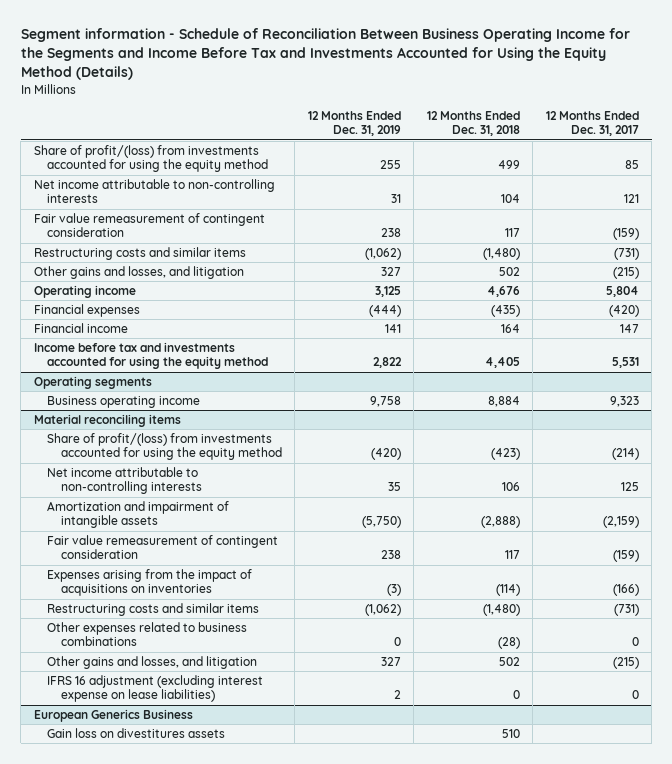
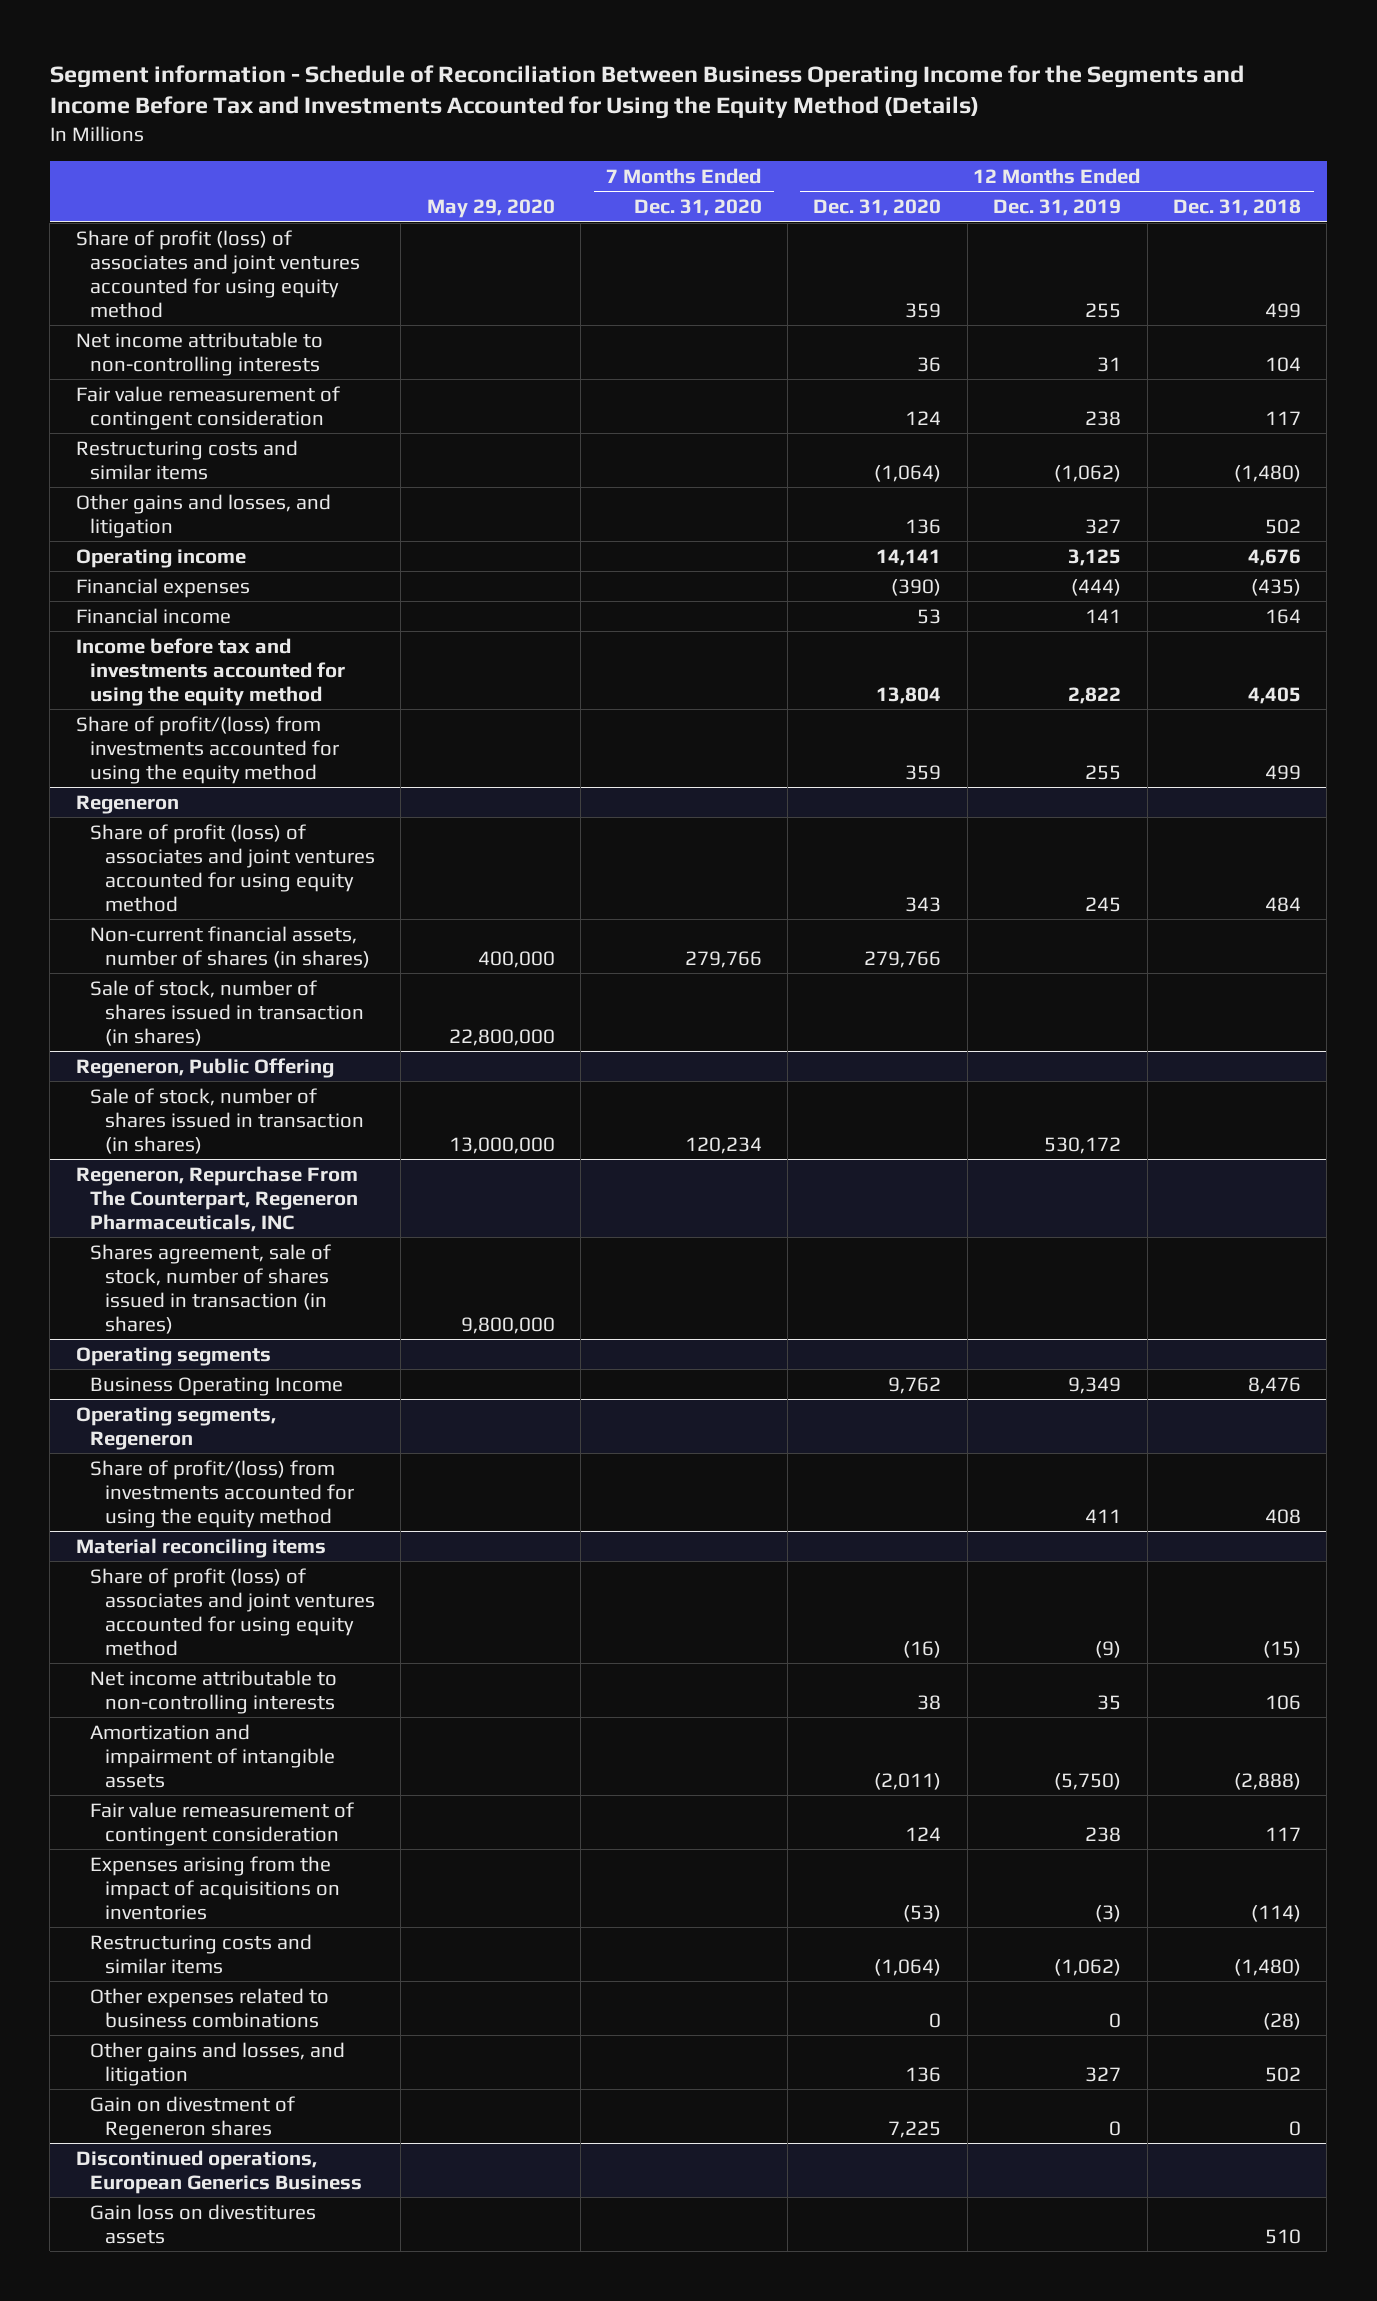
- | 12 Months Ended Dec. 31, 2019 | 12 Months Ended Dec. 31, 2018 | 12 Months Ended Dec. 31, 2017
+ | May 29, 2020 | 7 Months Ended Dec. 31, 2020 | 12 Months Ended Dec. 31, 2020 | 12 Months Ended Dec. 31, 2019 | 12 Months Ended Dec. 31, 2018
+ Share of profit (loss) of associates and joint ventures accounted for using equity method | | | 359 | 255 | 499
moved down: Share of profit/(loss) from investments accounted for using the equity method | | | 359 | 255 | 499
+ Regeneron
+ Share of profit (loss) of associates and joint ventures accounted for using equity method | | | 343 | 245 | 484
+ Non-current financial assets, number of shares (in shares) | 400,000 | 279,766 | 279,766 | |
+ Sale of stock, number of shares issued in transaction (in shares) | 22,800,000 | | | |
+ Regeneron, Public Offering
+ Sale of stock, number of shares issued in transaction (in shares) | 13,000,000 | 120,234 | | 530,172 |
+ Regeneron, Repurchase From The Counterpart, Regeneron Pharmaceuticals, INC
+ Shares agreement, sale of stock, number of shares issued in transaction (in shares) | 9,800,000 | | | |
@ Operating segments
- Business operating income | 9,758 | 8,884 | 9,323
+ Business Operating Income | | | 9,762 | 9,349 | 8,476
+ Operating segments, Regeneron
+ Share of profit/(loss) from investments accounted for using the equity method | | | | 411 | 408
@ Material reconciling items
- Share of profit/(loss) from investments accounted for using the equity method | (420) | (423) | (214)
+ Share of profit (loss) of associates and joint ventures accounted for using equity method | | | (16) | (9) | (15)
- IFRS 16 adjustment (excluding interest expense on lease liabilities) | 2 | 0 | 0
- European Generics Business
@ Material reconciling items
+ Gain on divestment of Regeneron shares | | | 7,225 | 0 | 0
+ Discontinued operations, European Generics Business

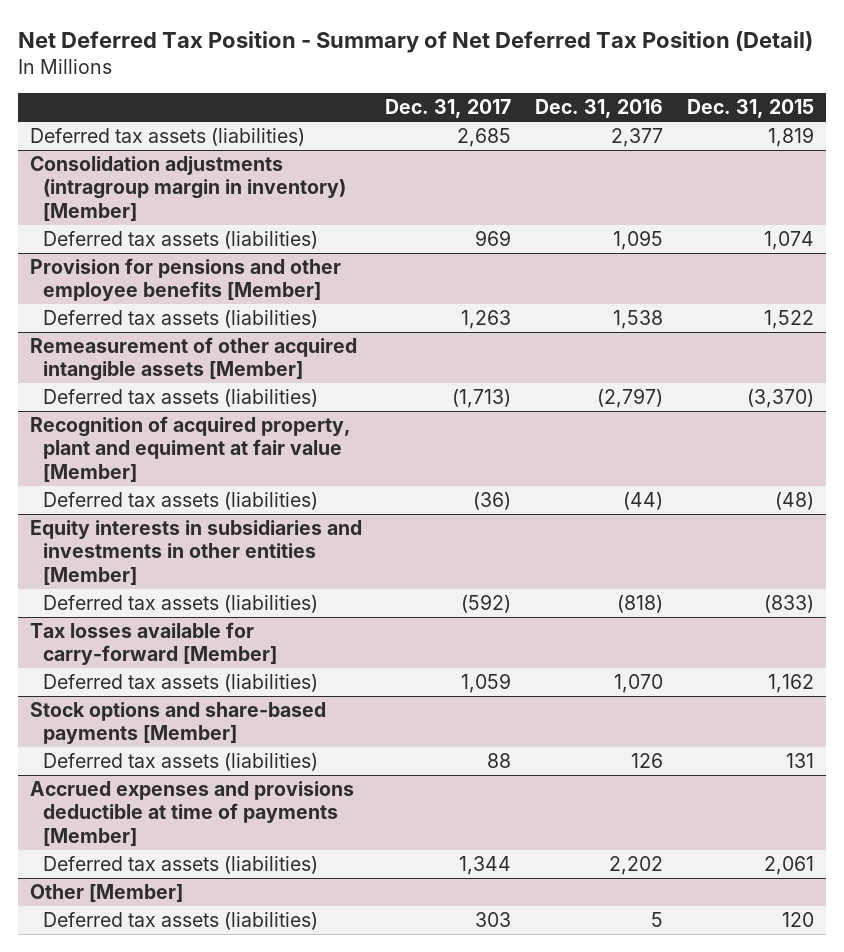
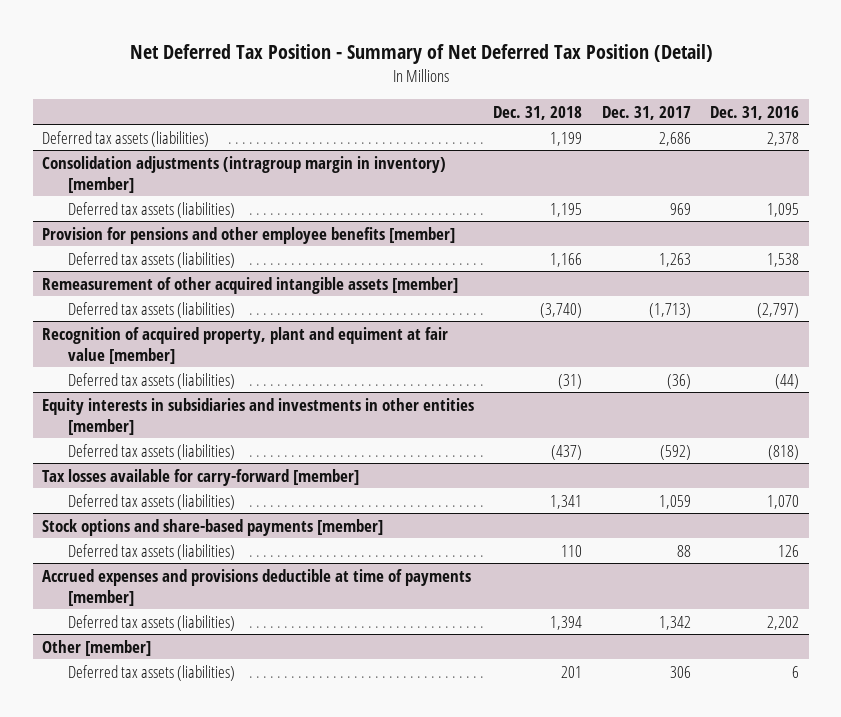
- | Dec. 31, 2017 | Dec. 31, 2016 | Dec. 31, 2015
+ | Dec. 31, 2018 | Dec. 31, 2017 | Dec. 31, 2016
- Deferred tax assets (liabilities) | 2,685 | 2,377 | 1,819
- Consolidation adjustments (intragroup margin in inventory) [Member]
+ Deferred tax assets (liabilities) | 1,199 | 2,686 | 2,378
+ Consolidation adjustments (intragroup margin in inventory) [member]
- Provision for pensions and other employee benefits [Member]
+ Provision for pensions and other employee benefits [member]
- Remeasurement of other acquired intangible assets [Member]
+ Remeasurement of other acquired intangible assets [member]
- Recognition of acquired property, plant and equiment at fair value [Member]
+ Recognition of acquired property, plant and equiment at fair value [member]
- Equity interests in subsidiaries and investments in other entities [Member]
+ Equity interests in subsidiaries and investments in other entities [member]
- Tax losses available for carry-forward [Member]
+ Tax losses available for carry-forward [member]
- Stock options and share-based payments [Member]
+ Stock options and share-based payments [member]
- Accrued expenses and provisions deductible at time of payments [Member]
- Deferred tax assets (liabilities) | 1,344 | 2,202 | 2,061
- Other [Member]
- Deferred tax assets (liabilities) | 303 | 5 | 120
+ Accrued expenses and provisions deductible at time of payments [member]
+ Deferred tax assets (liabilities) | 1,394 | 1,342 | 2,202
+ Other [member]
+ Deferred tax assets (liabilities) | 201 | 306 | 6

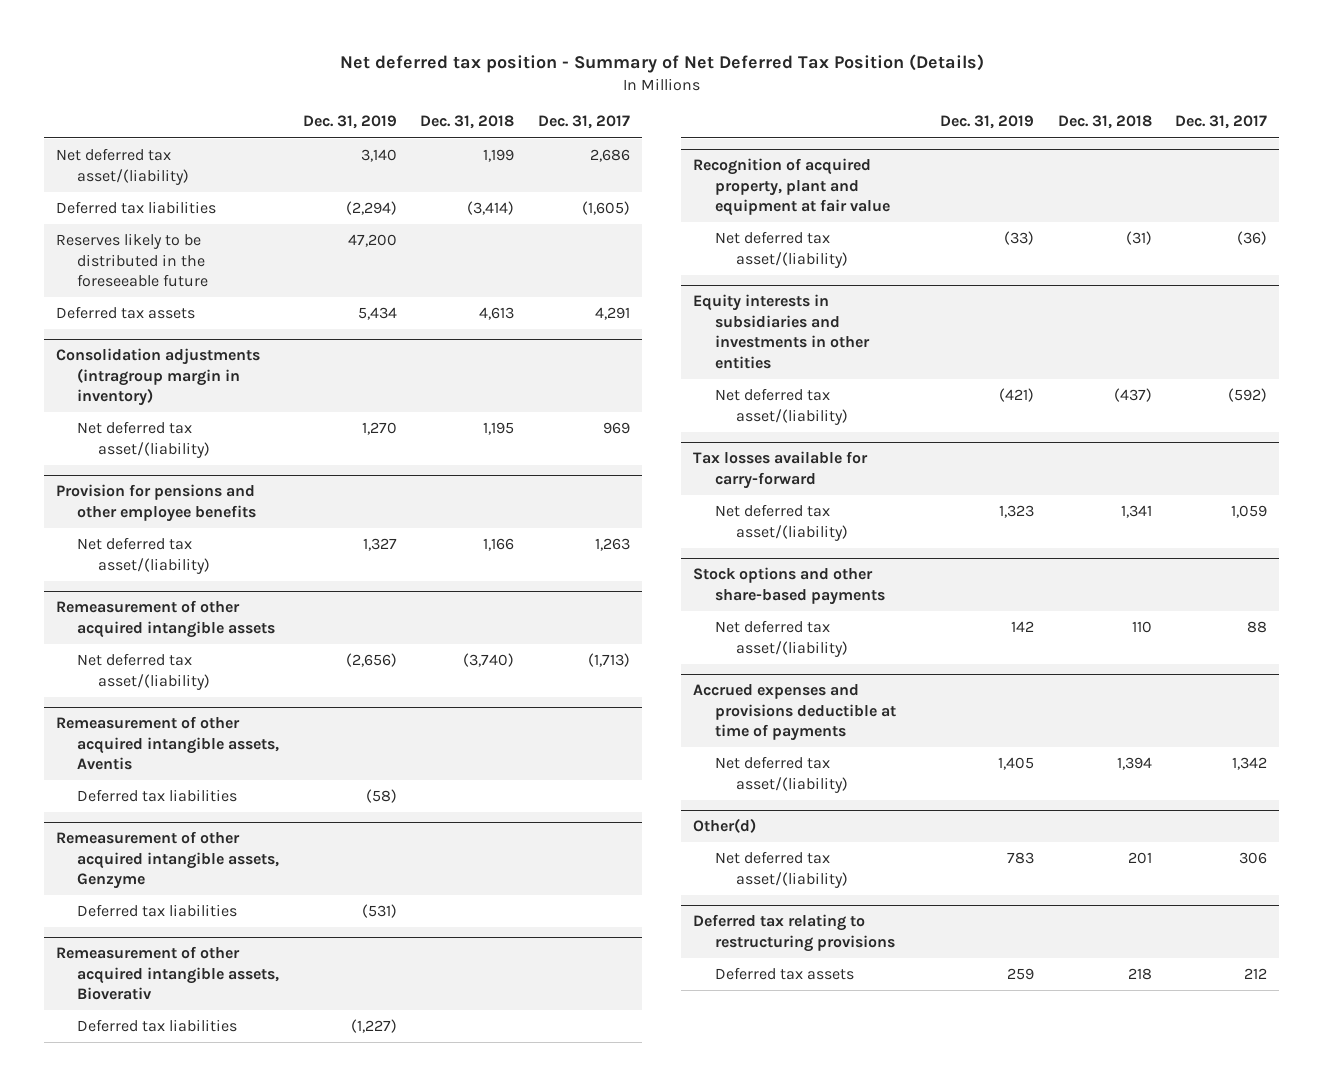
- Net Deferred Tax Position - Summary of Net Deferred Tax Position (Detail)
+ Net deferred tax position - Summary of Net Deferred Tax Position (Details)
- | Dec. 31, 2018 | Dec. 31, 2017 | Dec. 31, 2016
+ | Dec. 31, 2019 | Dec. 31, 2018 | Dec. 31, 2017
- Deferred tax assets (liabilities) | 1,199 | 2,686 | 2,378
- Consolidation adjustments (intragroup margin in inventory) [member]
- Deferred tax assets (liabilities) | 1,195 | 969 | 1,095
- Provision for pensions and other employee benefits [member]
- Deferred tax assets (liabilities) | 1,166 | 1,263 | 1,538
- Remeasurement of other acquired intangible assets [member]
- Deferred tax assets (liabilities) | (3,740) | (1,713) | (2,797)
- Recognition of acquired property, plant and equiment at fair value [member]
- Deferred tax assets (liabilities) | (31) | (36) | (44)
- Equity interests in subsidiaries and investments in other entities [member]
- Deferred tax assets (liabilities) | (437) | (592) | (818)
- Tax losses available for carry-forward [member]
- Deferred tax assets (liabilities) | 1,341 | 1,059 | 1,070
- Stock options and share-based payments [member]
- Deferred tax assets (liabilities) | 110 | 88 | 126
- Accrued expenses and provisions deductible at time of payments [member]
- Deferred tax assets (liabilities) | 1,394 | 1,342 | 2,202
- Other [member]
- Deferred tax assets (liabilities) | 201 | 306 | 6
+ Net deferred tax asset/(liability) | 3,140 | 1,199 | 2,686
+ Deferred tax liabilities | (2,294) | (3,414) | (1,605)
+ Reserves likely to be distributed in the foreseeable future | 47,200 | |
+ Deferred tax assets | 5,434 | 4,613 | 4,291
+ Consolidation adjustments (intragroup margin in inventory)
+ Net deferred tax asset/(liability) | 1,270 | 1,195 | 969
+ Provision for pensions and other employee benefits
+ Net deferred tax asset/(liability) | 1,327 | 1,166 | 1,263
+ Remeasurement of other acquired intangible assets
+ Net deferred tax asset/(liability) | (2,656) | (3,740) | (1,713)
+ Remeasurement of other acquired intangible assets, Aventis
+ Deferred tax liabilities | (58) | |
+ Remeasurement of other acquired intangible assets, Genzyme
+ Deferred tax liabilities | (531) | |
+ Remeasurement of other acquired intangible assets, Bioverativ
+ Deferred tax liabilities | (1,227) | |
+ Recognition of acquired property, plant and equipment at fair value
+ Net deferred tax asset/(liability) | (33) | (31) | (36)
+ Equity interests in subsidiaries and investments in other entities
+ Net deferred tax asset/(liability) | (421) | (437) | (592)
+ Tax losses available for carry-forward
+ Net deferred tax asset/(liability) | 1,323 | 1,341 | 1,059
+ Stock options and other share-based payments
+ Net deferred tax asset/(liability) | 142 | 110 | 88
+ Accrued expenses and provisions deductible at time of payments
+ Net deferred tax asset/(liability) | 1,405 | 1,394 | 1,342
+ Other(d)
+ Net deferred tax asset/(liability) | 783 | 201 | 306
+ Deferred tax relating to restructuring provisions
+ Deferred tax assets | 259 | 218 | 212

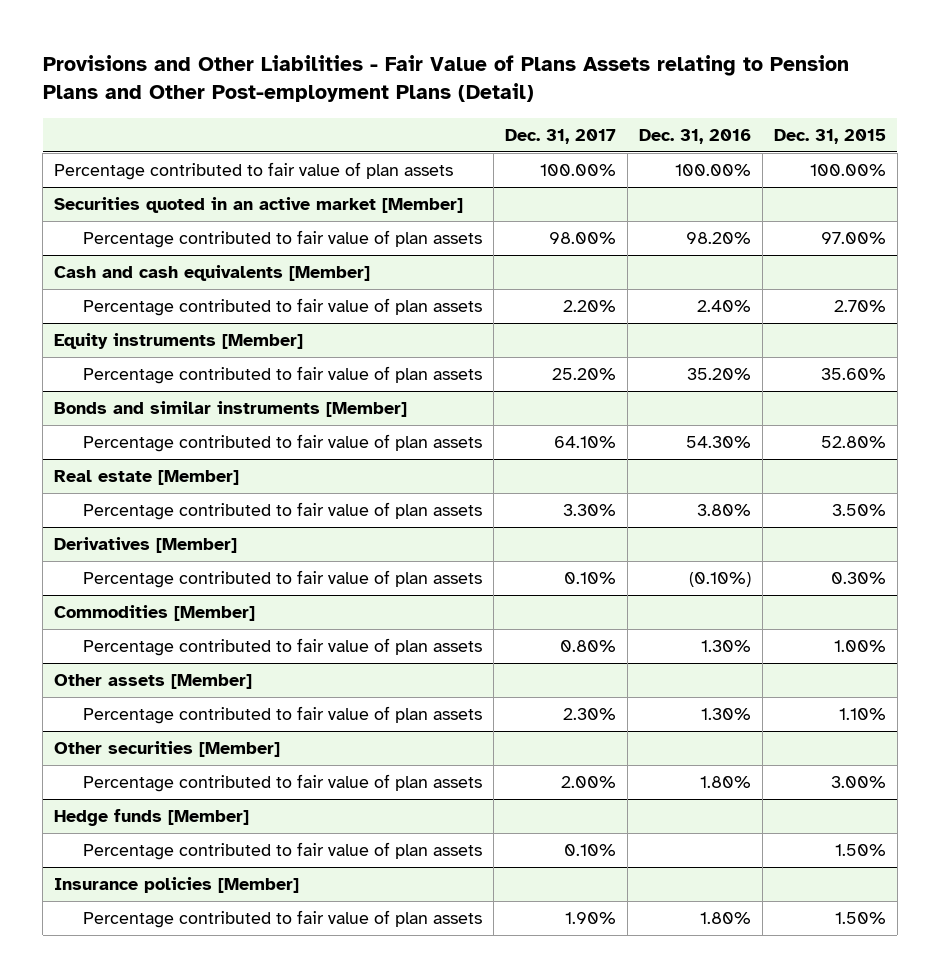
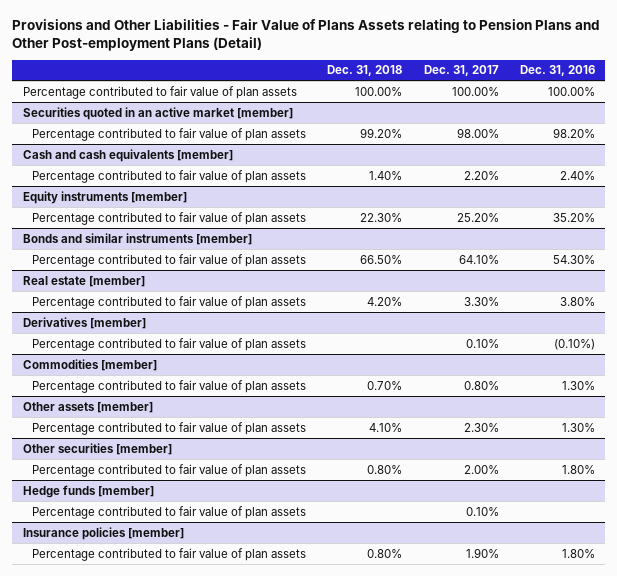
- | Dec. 31, 2017 | Dec. 31, 2016 | Dec. 31, 2015
+ | Dec. 31, 2018 | Dec. 31, 2017 | Dec. 31, 2016
- Securities quoted in an active market [Member]
+ Securities quoted in an active market [member]
- Cash and cash equivalents [Member]
+ Cash and cash equivalents [member]
- Equity instruments [Member]
+ Equity instruments [member]
- Bonds and similar instruments [Member]
+ Bonds and similar instruments [member]
- Real estate [Member]
+ Real estate [member]
- Derivatives [Member]
+ Derivatives [member]
- Commodities [Member]
+ Commodities [member]
- Other assets [Member]
+ Other assets [member]
- Other securities [Member]
+ Other securities [member]
- Hedge funds [Member]
+ Hedge funds [member]
- Insurance policies [Member]
+ Insurance policies [member]

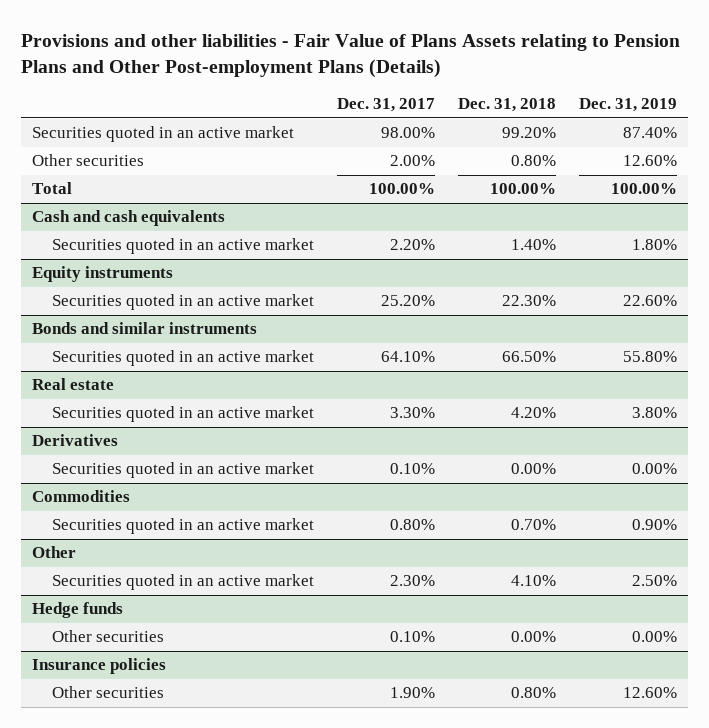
- Provisions and Other Liabilities - Fair Value of Plans Assets relating to Pension Plans and Other Post-employment Plans (Detail)
+ Provisions and other liabilities - Fair Value of Plans Assets relating to Pension Plans and Other Post-employment Plans (Details)
- | Dec. 31, 2018 | Dec. 31, 2017 | Dec. 31, 2016
+ | Dec. 31, 2017 | Dec. 31, 2018 | Dec. 31, 2019
- Percentage contributed to fair value of plan assets | 100.00% | 100.00% | 100.00%
- Securities quoted in an active market [member]
- Percentage contributed to fair value of plan assets | 99.20% | 98.00% | 98.20%
- Cash and cash equivalents [member]
- Percentage contributed to fair value of plan assets | 1.40% | 2.20% | 2.40%
- Equity instruments [member]
- Percentage contributed to fair value of plan assets | 22.30% | 25.20% | 35.20%
- Bonds and similar instruments [member]
- Percentage contributed to fair value of plan assets | 66.50% | 64.10% | 54.30%
- Real estate [member]
- Percentage contributed to fair value of plan assets | 4.20% | 3.30% | 3.80%
- Derivatives [member]
- Percentage contributed to fair value of plan assets | | 0.10% | (0.10%)
- Commodities [member]
- Percentage contributed to fair value of plan assets | 0.70% | 0.80% | 1.30%
- Other assets [member]
- Percentage contributed to fair value of plan assets | 4.10% | 2.30% | 1.30%
- Other securities [member]
- Percentage contributed to fair value of plan assets | 0.80% | 2.00% | 1.80%
- Hedge funds [member]
- Percentage contributed to fair value of plan assets | | 0.10% |
- Insurance policies [member]
- Percentage contributed to fair value of plan assets | 0.80% | 1.90% | 1.80%
+ Securities quoted in an active market | 98.00% | 99.20% | 87.40%
+ Other securities | 2.00% | 0.80% | 12.60%
+ Total | 100.00% | 100.00% | 100.00%
+ Cash and cash equivalents
+ Securities quoted in an active market | 2.20% | 1.40% | 1.80%
+ Equity instruments
+ Securities quoted in an active market | 25.20% | 22.30% | 22.60%
+ Bonds and similar instruments
+ Securities quoted in an active market | 64.10% | 66.50% | 55.80%
+ Real estate
+ Securities quoted in an active market | 3.30% | 4.20% | 3.80%
+ Derivatives
+ Securities quoted in an active market | 0.10% | 0.00% | 0.00%
+ Commodities
+ Securities quoted in an active market | 0.80% | 0.70% | 0.90%
+ Other
+ Securities quoted in an active market | 2.30% | 4.10% | 2.50%
+ Hedge funds
+ Other securities | 0.10% | 0.00% | 0.00%
+ Insurance policies
+ Other securities | 1.90% | 0.80% | 12.60%

